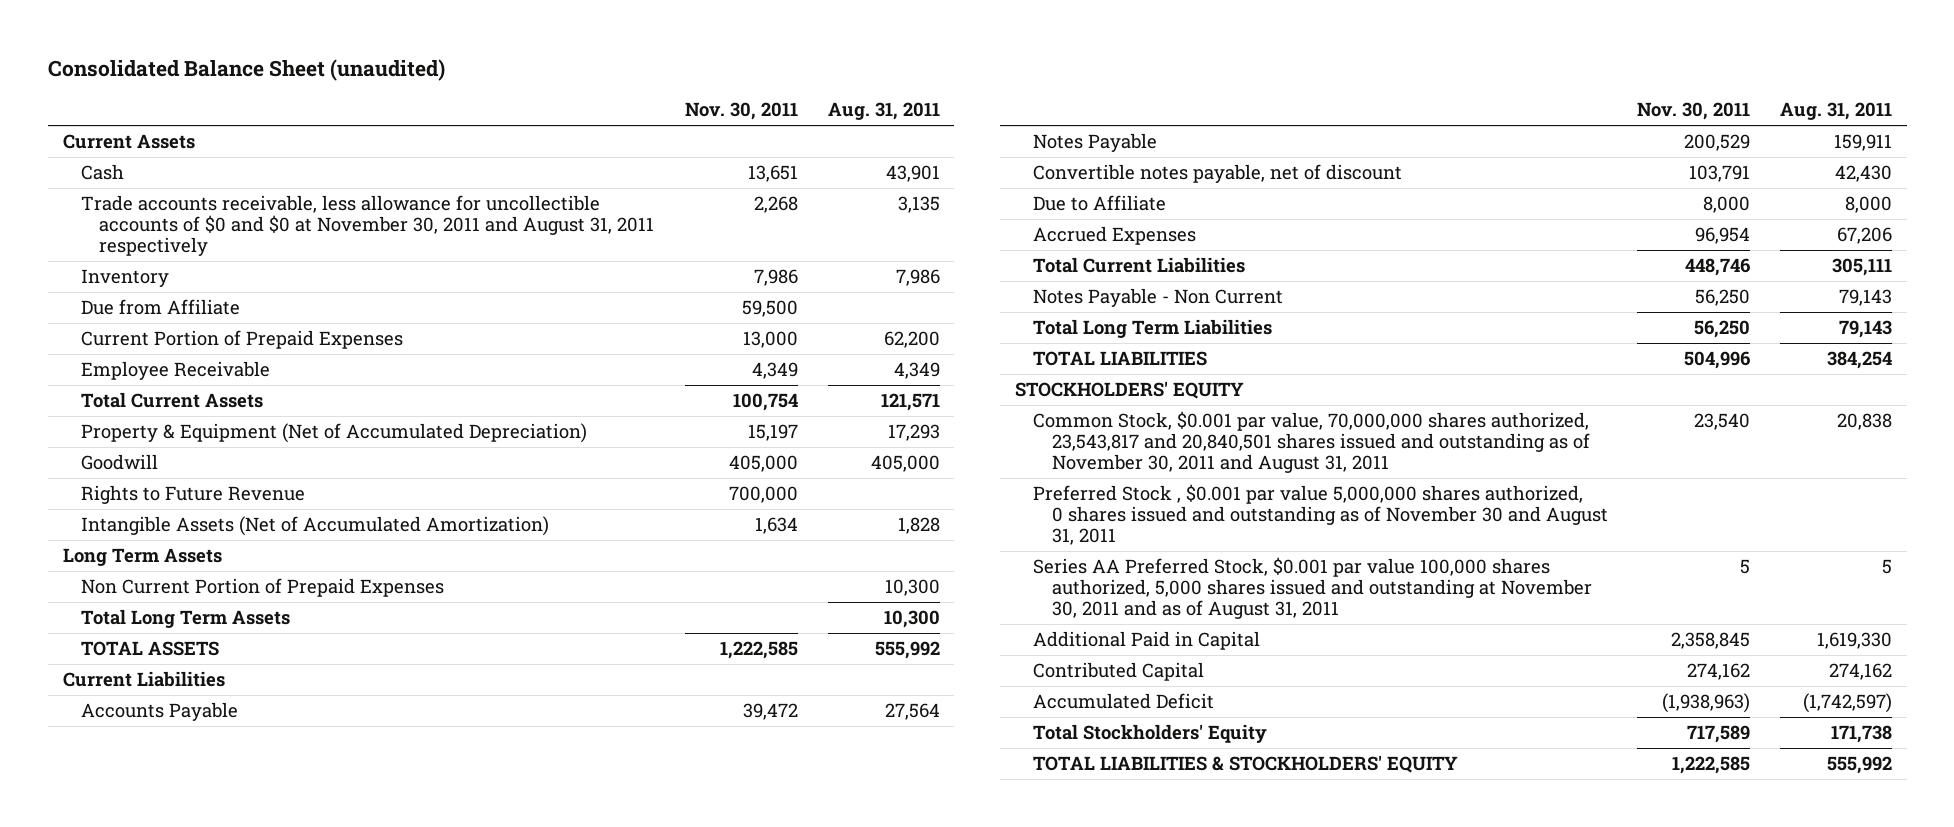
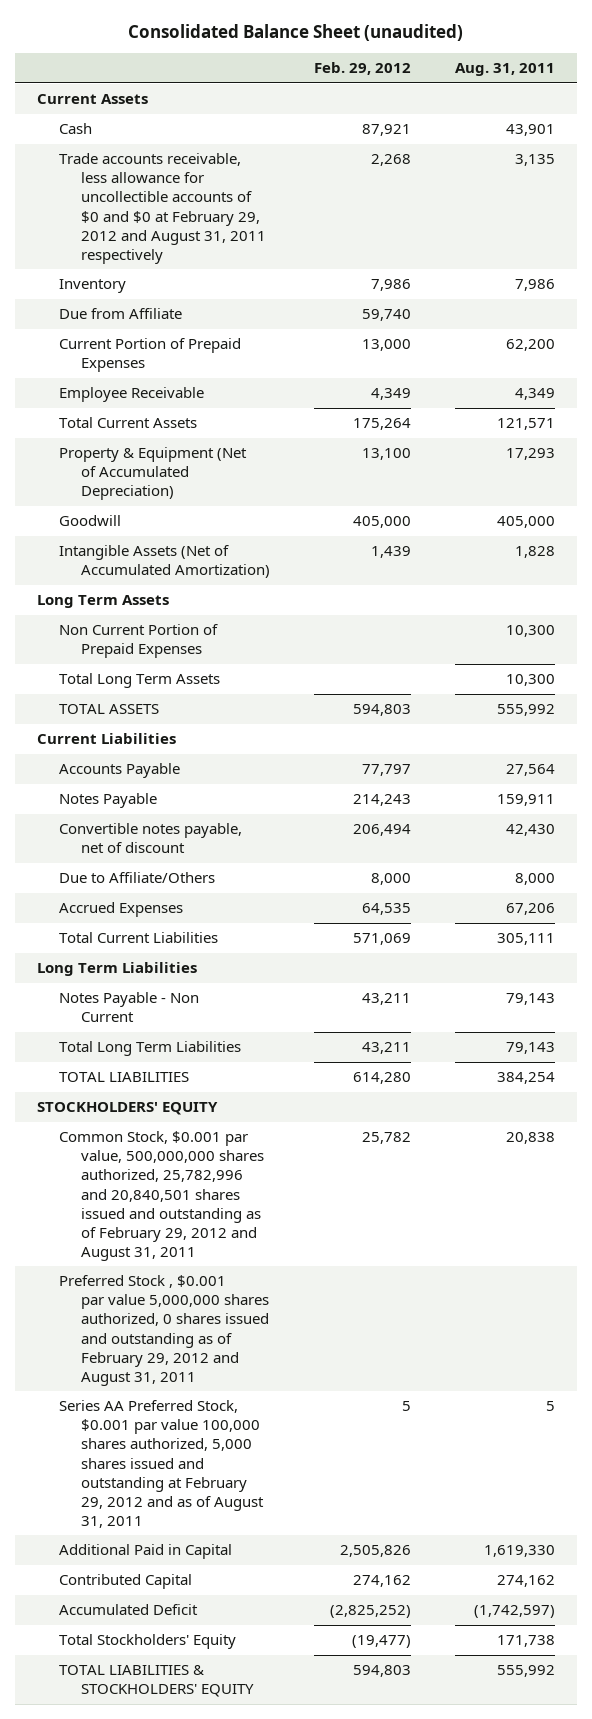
- | Nov. 30, 2011 | Aug. 31, 2011
+ | Feb. 29, 2012 | Aug. 31, 2011
- Trade accounts receivable, less allowance for uncollectible accounts of $0 and $0 at November 30, 2011 and August 31, 2011 respectively | 2,268 | 3,135
+ Trade accounts receivable, less allowance for uncollectible accounts of $0 and $0 at February 29, 2012 and August 31, 2011 respectively | 2,268 | 3,135
- Rights to Future Revenue | 700,000 |
- Due to Affiliate | 8,000 | 8,000
+ Due to Affiliate/Others | 8,000 | 8,000
+ Long Term Liabilities
- Common Stock, $0.001 par value, 70,000,000 shares authorized, 23,543,817 and 20,840,501 shares issued and outstanding as of November 30, 2011 and August 31, 2011 | 23,540 | 20,838
- Preferred Stock , $0.001 par value 5,000,000 shares authorized, 0 shares issued and outstanding as of November 30 and August 31, 2011
- Series AA Preferred Stock, $0.001 par value 100,000 shares authorized, 5,000 shares issued and outstanding at November 30, 2011 and as of August 31, 2011 | 5 | 5
+ Common Stock, $0.001 par value, 500,000,000 shares authorized, 25,782,996 and 20,840,501 shares issued and outstanding as of February 29, 2012 and August 31, 2011 | 25,782 | 20,838
+ Preferred Stock , $0.001 par value 5,000,000 shares authorized, 0 shares issued and outstanding as of February 29, 2012 and August 31, 2011
+ Series AA Preferred Stock, $0.001 par value 100,000 shares authorized, 5,000 shares issued and outstanding at February 29, 2012 and as of August 31, 2011 | 5 | 5

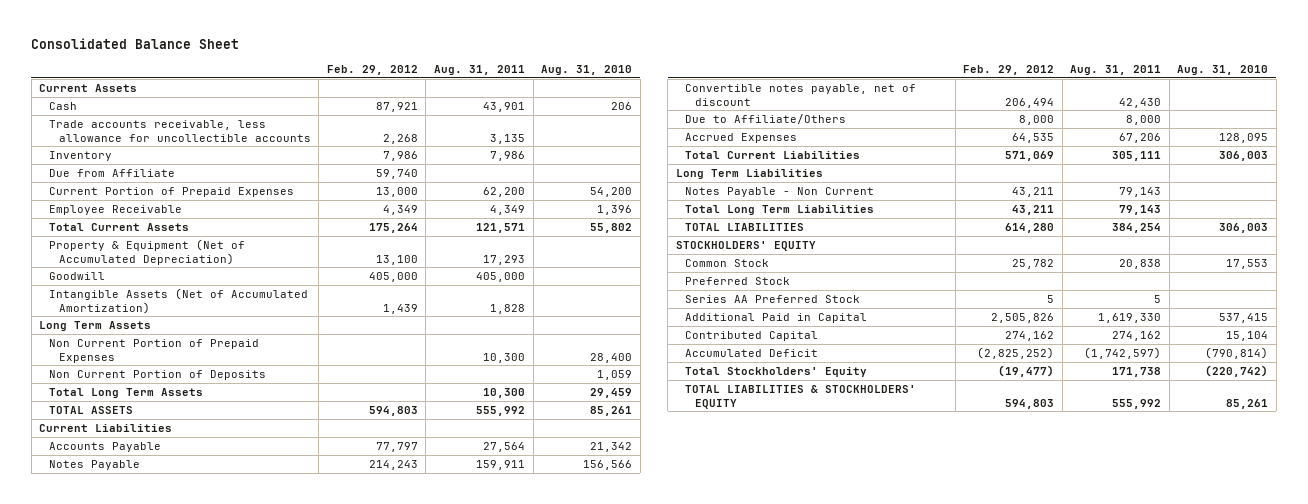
- Consolidated Balance Sheet (unaudited)
+ Consolidated Balance Sheet
- | Feb. 29, 2012 | Aug. 31, 2011
+ | Feb. 29, 2012 | Aug. 31, 2011 | Aug. 31, 2010
- Trade accounts receivable, less allowance for uncollectible accounts of $0 and $0 at February 29, 2012 and August 31, 2011 respectively | 2,268 | 3,135
+ Trade accounts receivable, less allowance for uncollectible accounts | 2,268 | 3,135 |
+ Non Current Portion of Deposits | | | 1,059
- Common Stock, $0.001 par value, 500,000,000 shares authorized, 25,782,996 and 20,840,501 shares issued and outstanding as of February 29, 2012 and August 31, 2011 | 25,782 | 20,838
- Preferred Stock , $0.001 par value 5,000,000 shares authorized, 0 shares issued and outstanding as of February 29, 2012 and August 31, 2011
- Series AA Preferred Stock, $0.001 par value 100,000 shares authorized, 5,000 shares issued and outstanding at February 29, 2012 and as of August 31, 2011 | 5 | 5
+ Common Stock | 25,782 | 20,838 | 17,553
+ Preferred Stock
+ Series AA Preferred Stock | 5 | 5 |

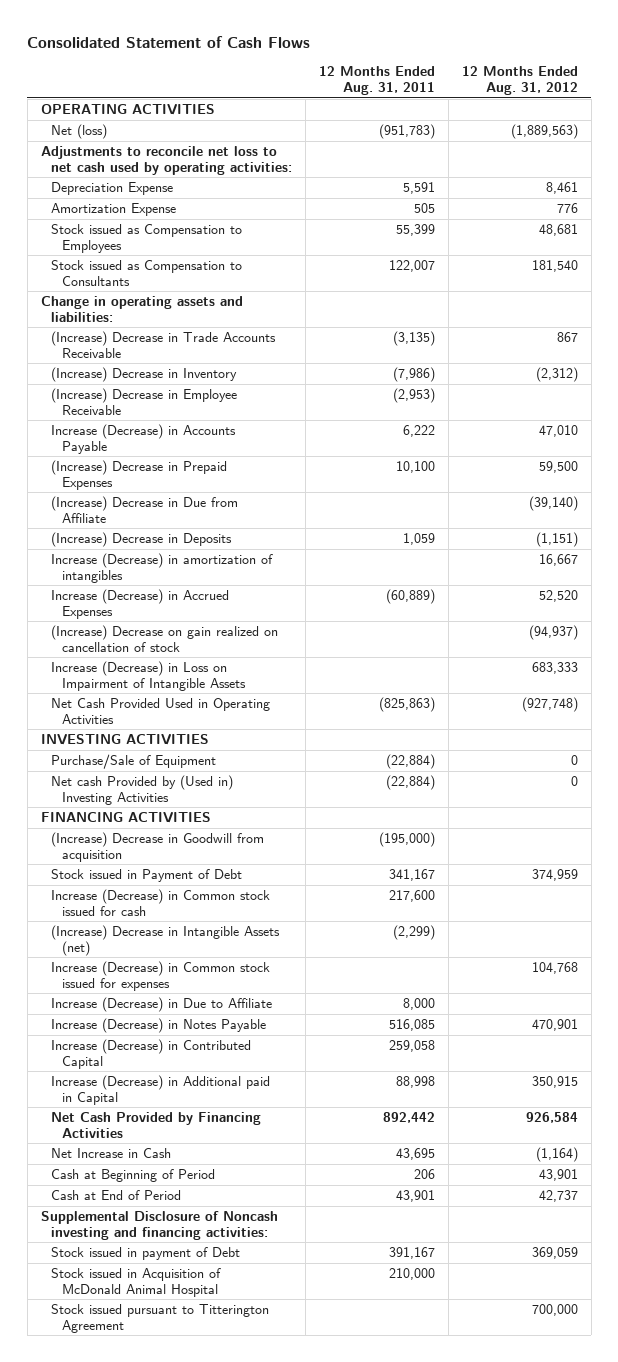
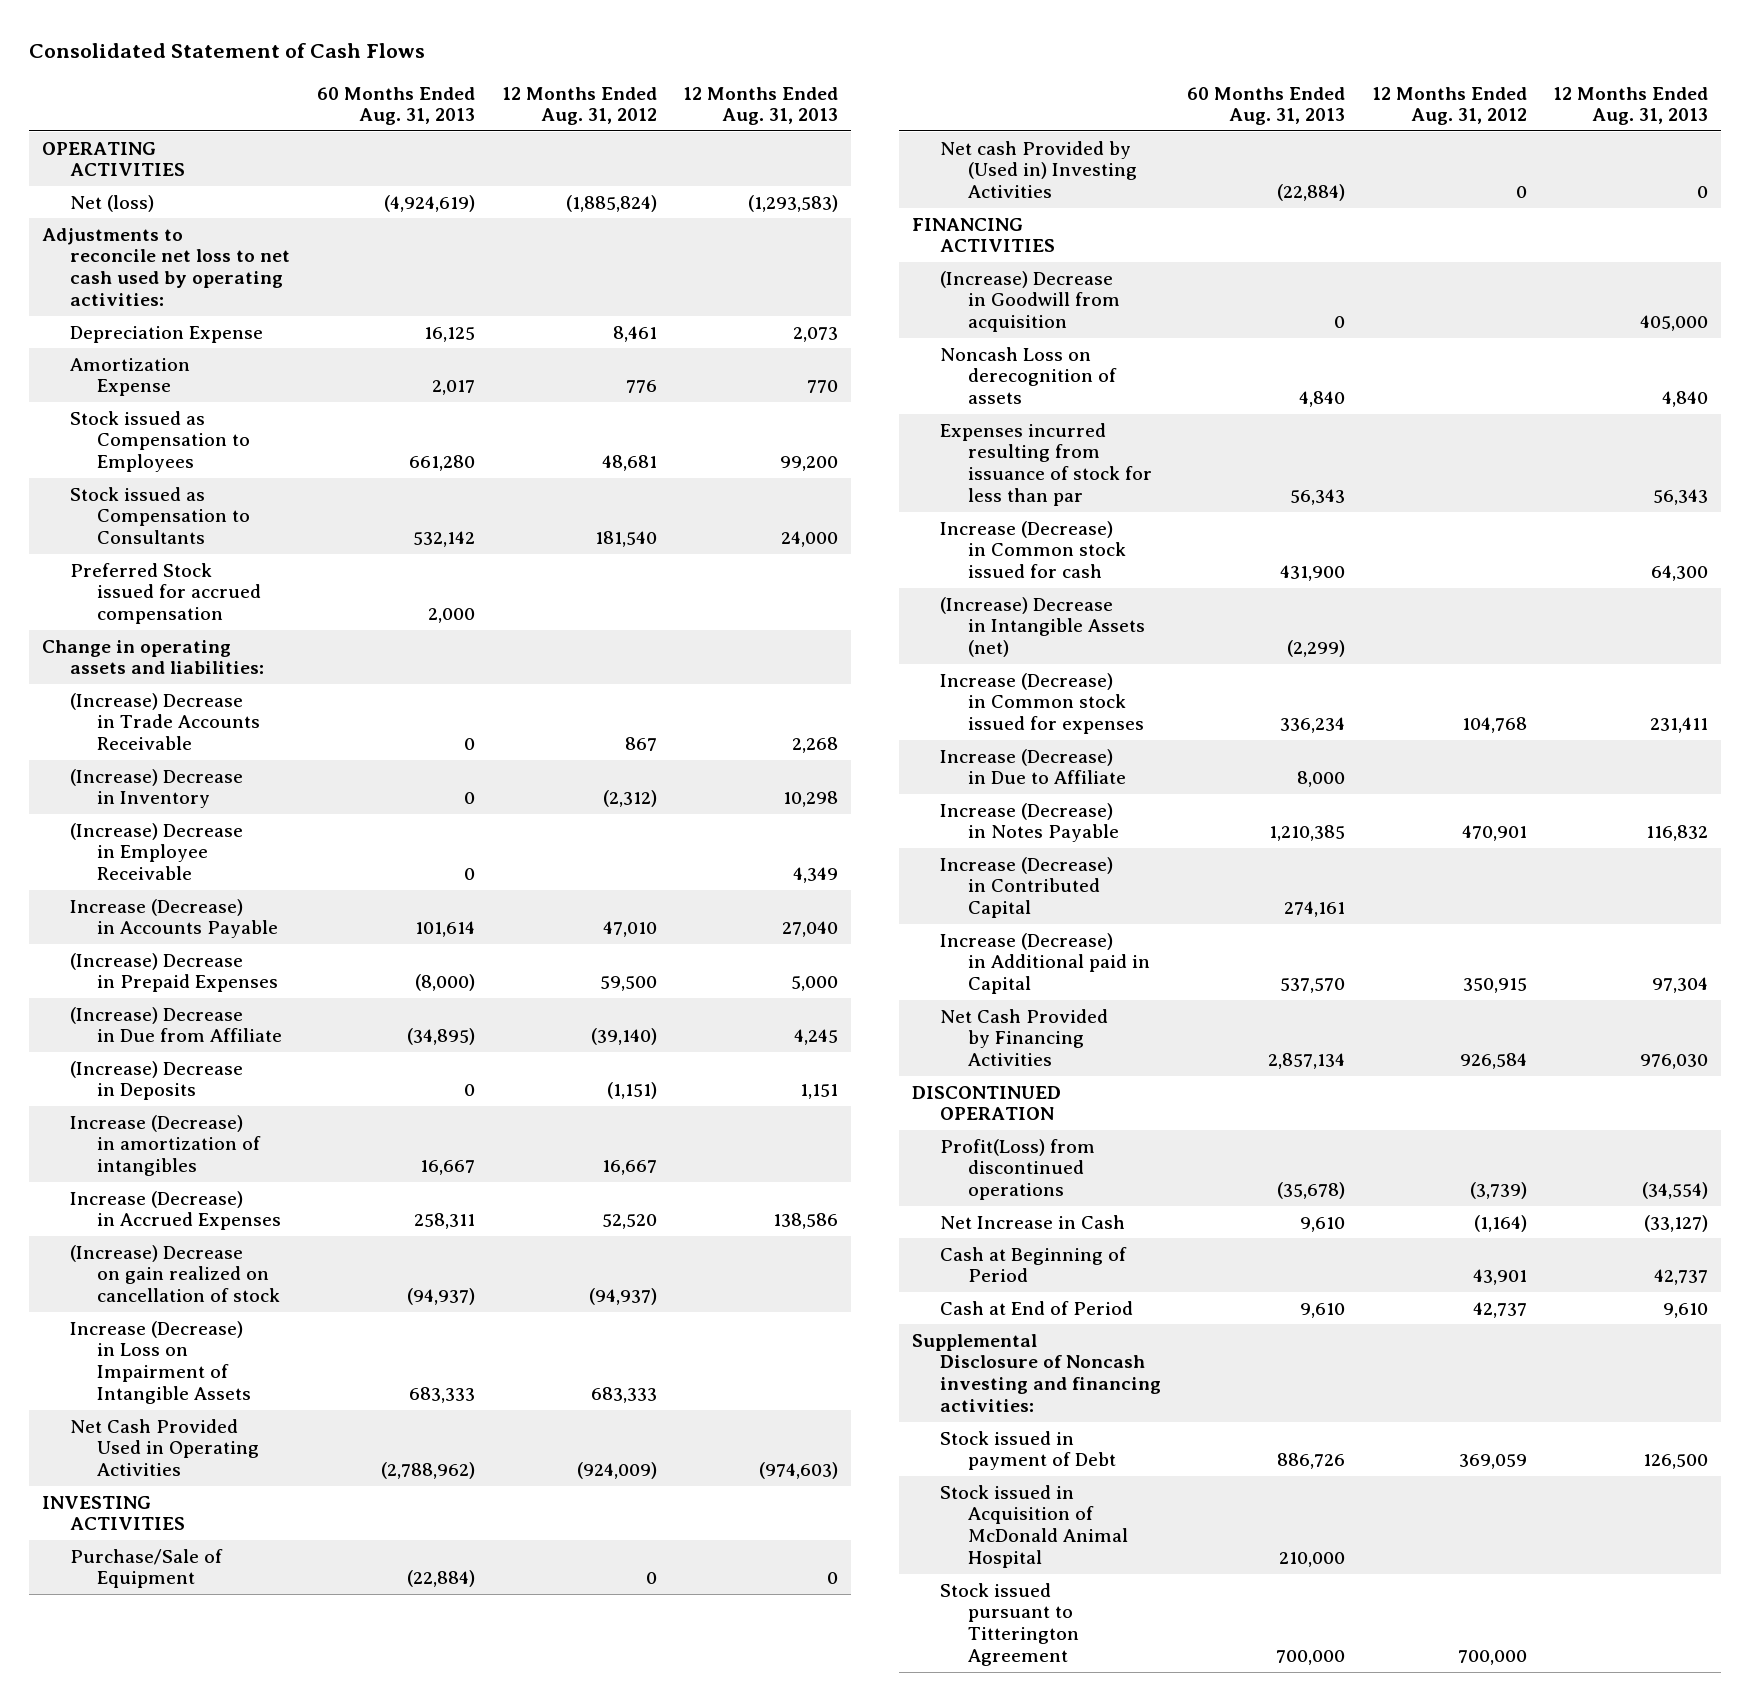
- | 12 Months Ended Aug. 31, 2011 | 12 Months Ended Aug. 31, 2012
+ | 60 Months Ended Aug. 31, 2013 | 12 Months Ended Aug. 31, 2012 | 12 Months Ended Aug. 31, 2013
- Net (loss) | (951,783) | (1,889,563)
+ Net (loss) | (4,924,619) | (1,885,824) | (1,293,583)
+ Preferred Stock issued for accrued compensation | 2,000 | |
- Net Cash Provided Used in Operating Activities | (825,863) | (927,748)
+ Net Cash Provided Used in Operating Activities | (2,788,962) | (924,009) | (974,603)
- Stock issued in Payment of Debt | 341,167 | 374,959
+ Noncash Loss on derecognition of assets | 4,840 | | 4,840
+ Expenses incurred resulting from issuance of stock for less than par | 56,343 | | 56,343
+ DISCONTINUED OPERATION
+ Profit(Loss) from discontinued operations | (35,678) | (3,739) | (34,554)

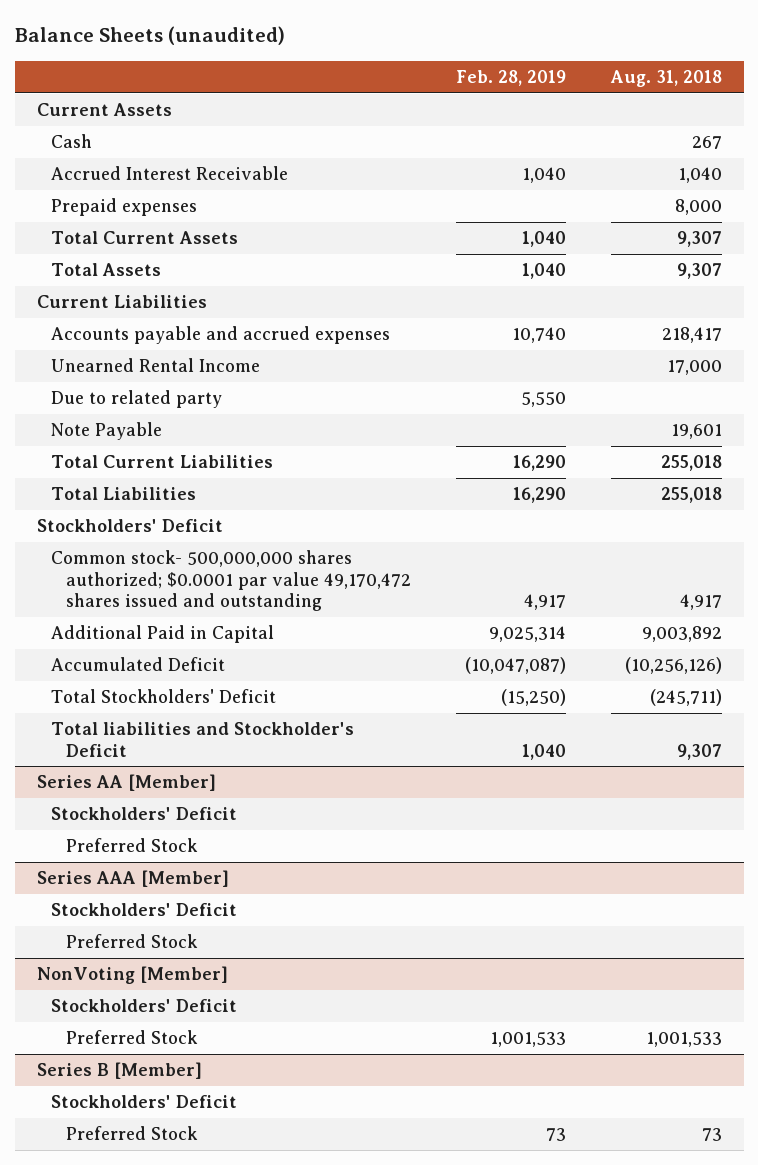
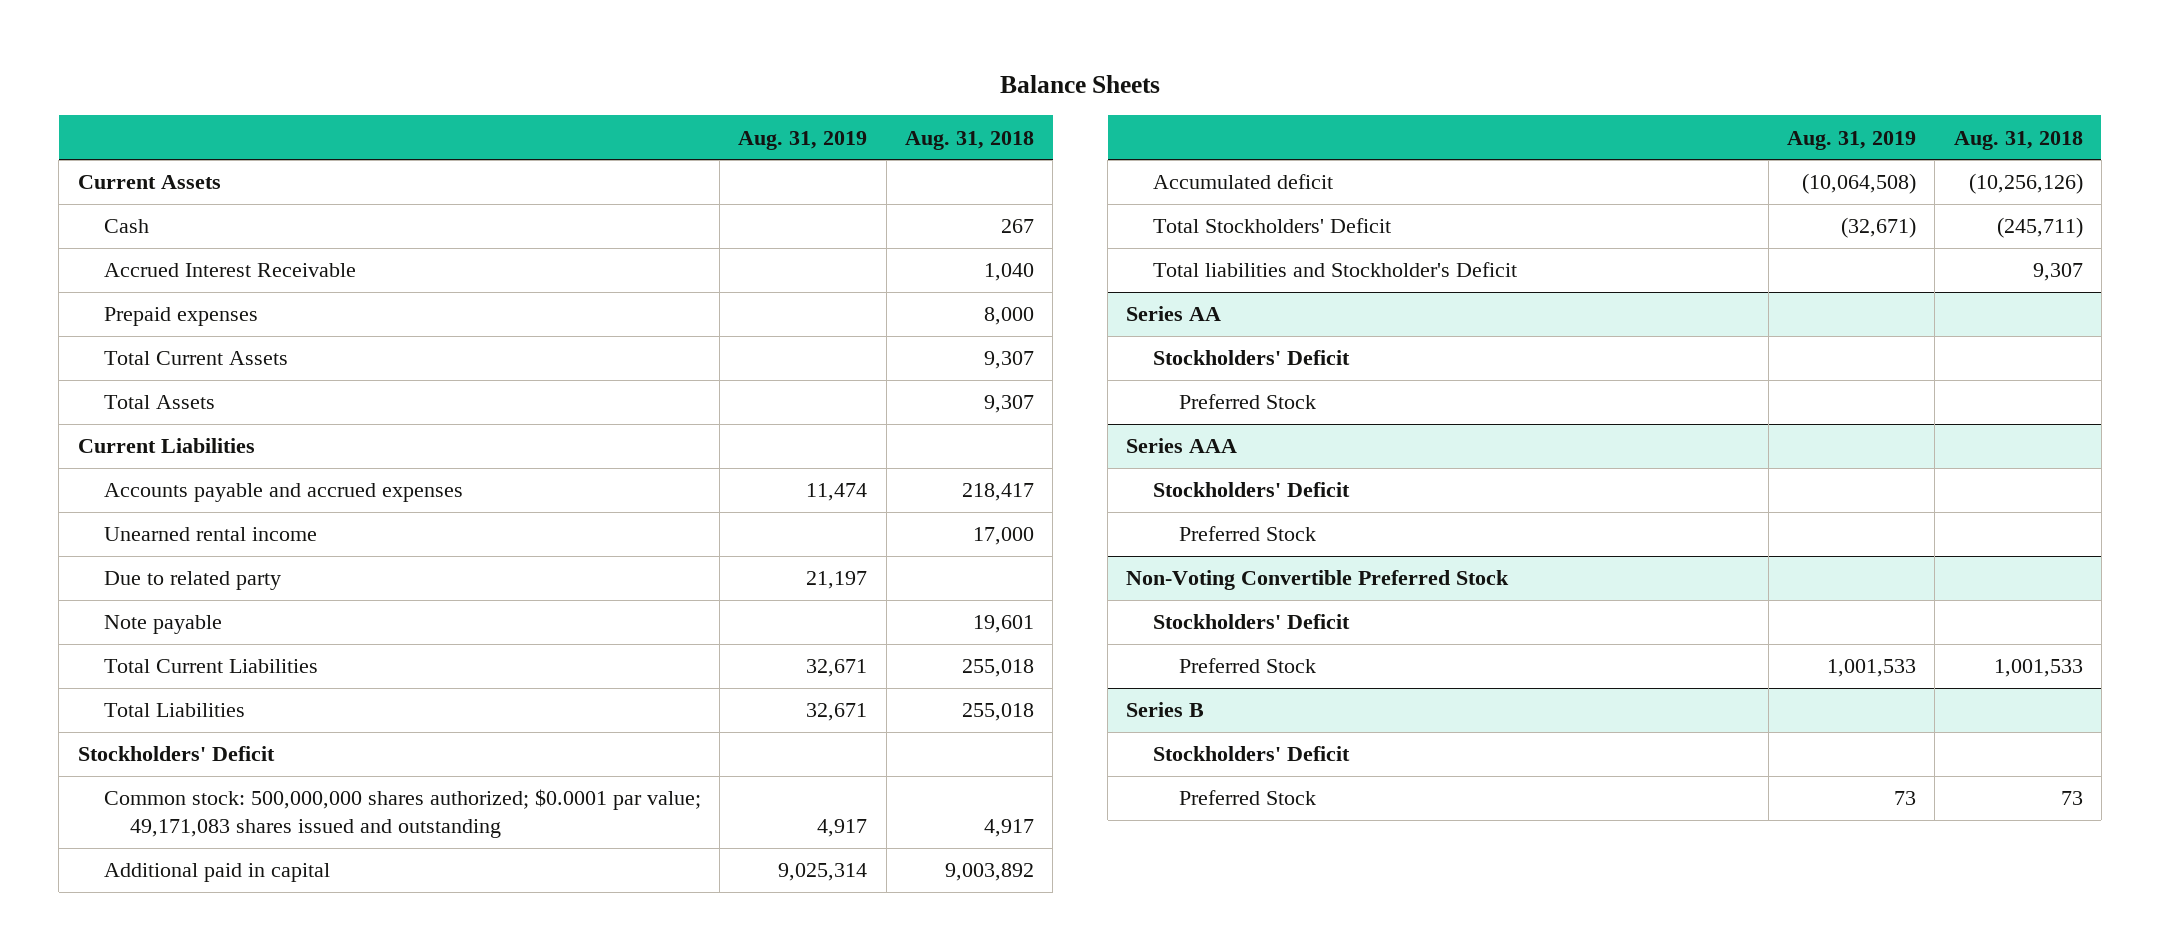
- Balance Sheets (unaudited)
+ Balance Sheets
- | Feb. 28, 2019 | Aug. 31, 2018
+ | Aug. 31, 2019 | Aug. 31, 2018
- Unearned Rental Income | | 17,000
+ Unearned rental income | | 17,000
- Note Payable | | 19,601
+ Note payable | | 19,601
- Common stock- 500,000,000 shares authorized; $0.0001 par value 49,170,472 shares issued and outstanding | 4,917 | 4,917
- Additional Paid in Capital | 9,025,314 | 9,003,892
- Accumulated Deficit | (10,047,087) | (10,256,126)
+ Common stock: 500,000,000 shares authorized; $0.0001 par value; 49,171,083 shares issued and outstanding | 4,917 | 4,917
+ Additional paid in capital | 9,025,314 | 9,003,892
+ Accumulated deficit | (10,064,508) | (10,256,126)
- Series AA [Member]
+ Series AA
- Series AAA [Member]
+ Series AAA
- NonVoting [Member]
+ Non-Voting Convertible Preferred Stock
- Series B [Member]
+ Series B

